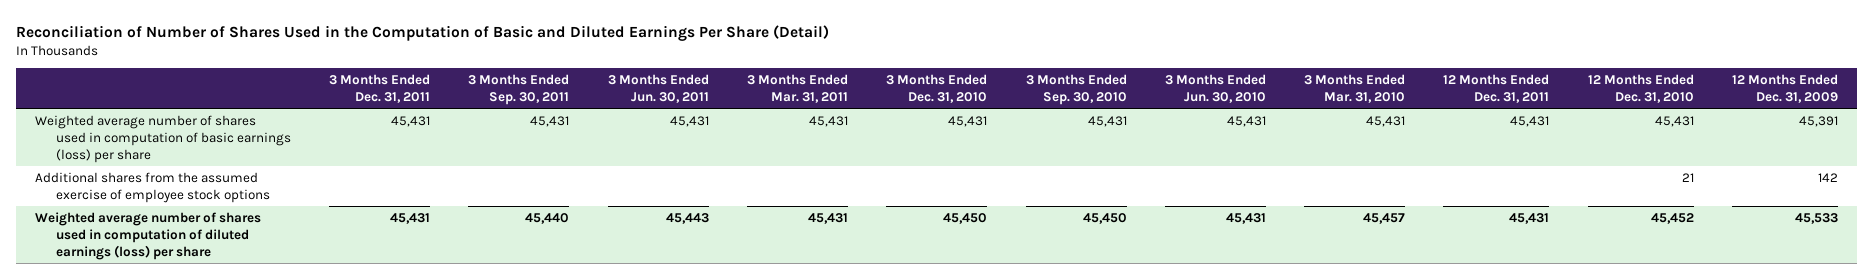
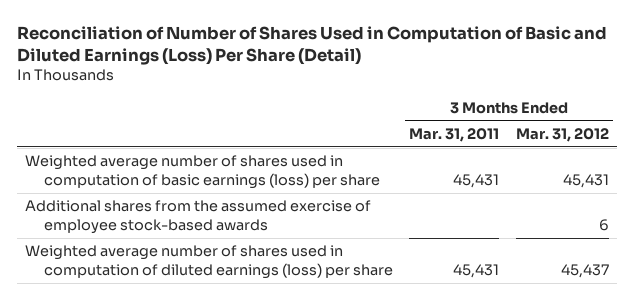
- Reconciliation of Number of Shares Used in the Computation of Basic and Diluted Earnings Per Share (Detail)
+ Reconciliation of Number of Shares Used in Computation of Basic and Diluted Earnings (Loss) Per Share (Detail)
- | 3 Months Ended Dec. 31, 2011 | 3 Months Ended Sep. 30, 2011 | 3 Months Ended Jun. 30, 2011 | 3 Months Ended Mar. 31, 2011 | 3 Months Ended Dec. 31, 2010 | 3 Months Ended Sep. 30, 2010 | 3 Months Ended Jun. 30, 2010 | 3 Months Ended Mar. 31, 2010 | 12 Months Ended Dec. 31, 2011 | 12 Months Ended Dec. 31, 2010 | 12 Months Ended Dec. 31, 2009
+ | 3 Months Ended Mar. 31, 2011 | 3 Months Ended Mar. 31, 2012
- Additional shares from the assumed exercise of employee stock options | | | | | | | | | | 21 | 142
+ Additional shares from the assumed exercise of employee stock-based awards | | 6

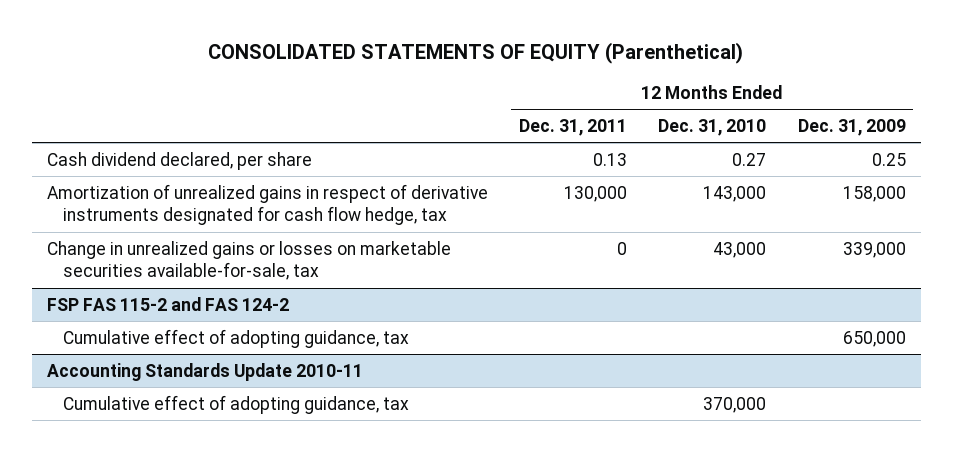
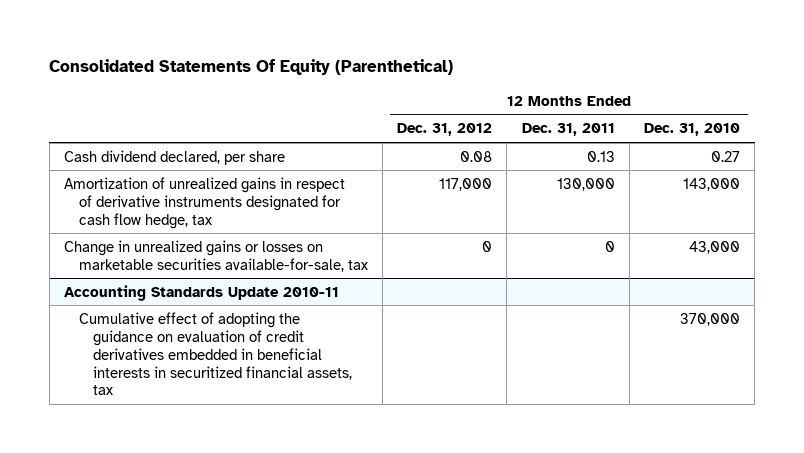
- CONSOLIDATED STATEMENTS OF EQUITY (Parenthetical)
+ Consolidated Statements Of Equity (Parenthetical)
- | 12 Months Ended Dec. 31, 2011 | 12 Months Ended Dec. 31, 2010 | 12 Months Ended Dec. 31, 2009
+ | 12 Months Ended Dec. 31, 2012 | 12 Months Ended Dec. 31, 2011 | 12 Months Ended Dec. 31, 2010
- FSP FAS 115-2 and FAS 124-2
- Cumulative effect of adopting guidance, tax | | | 650,000
@ Accounting Standards Update 2010-11
- Cumulative effect of adopting guidance, tax | | 370,000 |
+ Cumulative effect of adopting the guidance on evaluation of credit derivatives embedded in beneficial interests in securitized financial assets, tax | | | 370,000

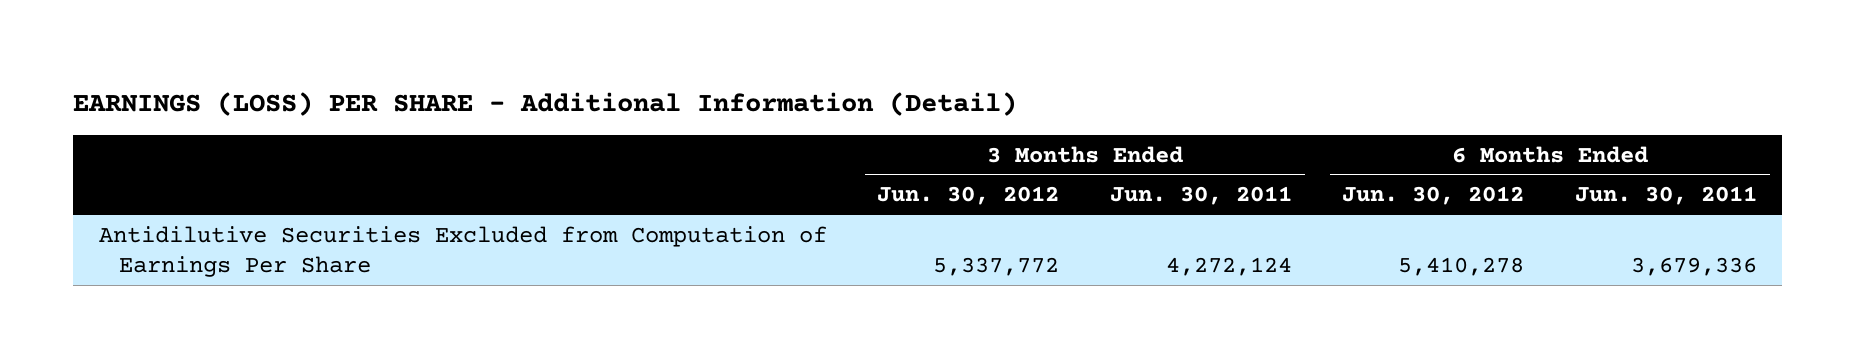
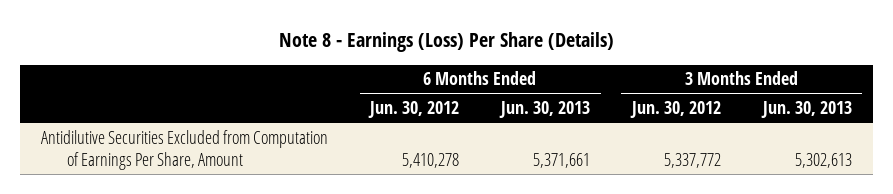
- EARNINGS (LOSS) PER SHARE - Additional Information (Detail)
+ Note 8 - Earnings (Loss) Per Share (Details)
- | 3 Months Ended Jun. 30, 2012 | 3 Months Ended Jun. 30, 2011 | 6 Months Ended Jun. 30, 2012 | 6 Months Ended Jun. 30, 2011
+ | 6 Months Ended Jun. 30, 2012 | 6 Months Ended Jun. 30, 2013 | 3 Months Ended Jun. 30, 2012 | 3 Months Ended Jun. 30, 2013
- Antidilutive Securities Excluded from Computation of Earnings Per Share | 5,337,772 | 4,272,124 | 5,410,278 | 3,679,336
+ Antidilutive Securities Excluded from Computation of Earnings Per Share, Amount | 5,410,278 | 5,371,661 | 5,337,772 | 5,302,613

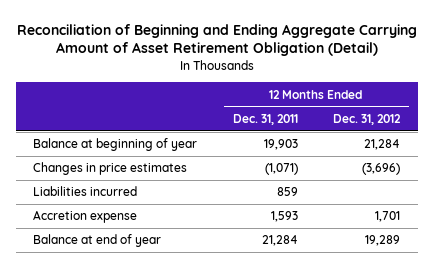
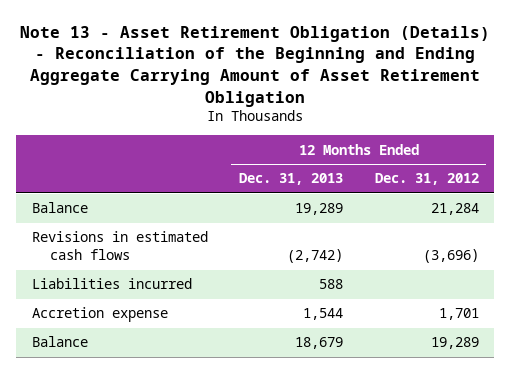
- Reconciliation of Beginning and Ending Aggregate Carrying Amount of Asset Retirement Obligation (Detail)
+ Note 13 - Asset Retirement Obligation (Details) - Reconciliation of the Beginning and Ending Aggregate Carrying Amount of Asset Retirement Obligation
- | 12 Months Ended Dec. 31, 2011 | 12 Months Ended Dec. 31, 2012
+ | 12 Months Ended Dec. 31, 2013 | 12 Months Ended Dec. 31, 2012
- Balance at beginning of year | 19,903 | 21,284
- Changes in price estimates | (1,071) | (3,696)
+ Balance | 19,289 | 21,284
+ Revisions in estimated cash flows | (2,742) | (3,696)
- Balance at end of year | 21,284 | 19,289
+ Balance | 18,679 | 19,289

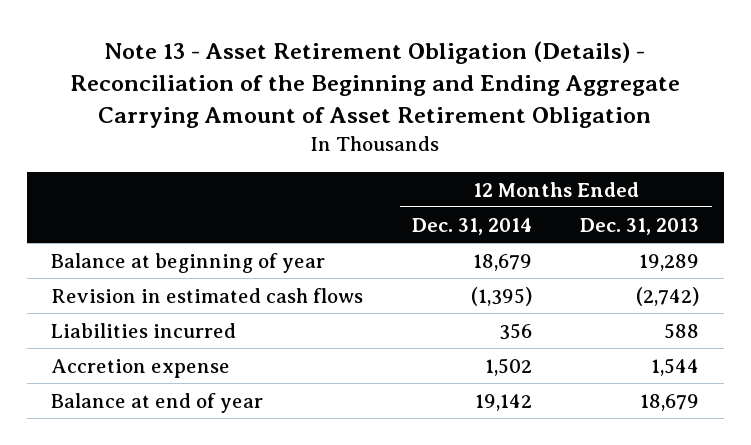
- | 12 Months Ended Dec. 31, 2013 | 12 Months Ended Dec. 31, 2012
+ | 12 Months Ended Dec. 31, 2014 | 12 Months Ended Dec. 31, 2013
- Balance | 19,289 | 21,284
- Revisions in estimated cash flows | (2,742) | (3,696)
+ Balance at beginning of year | 18,679 | 19,289
+ Revision in estimated cash flows | (1,395) | (2,742)
- Balance | 18,679 | 19,289
+ Balance at end of year | 19,142 | 18,679

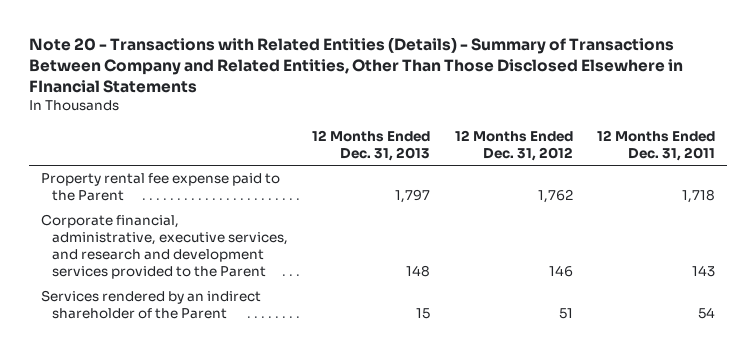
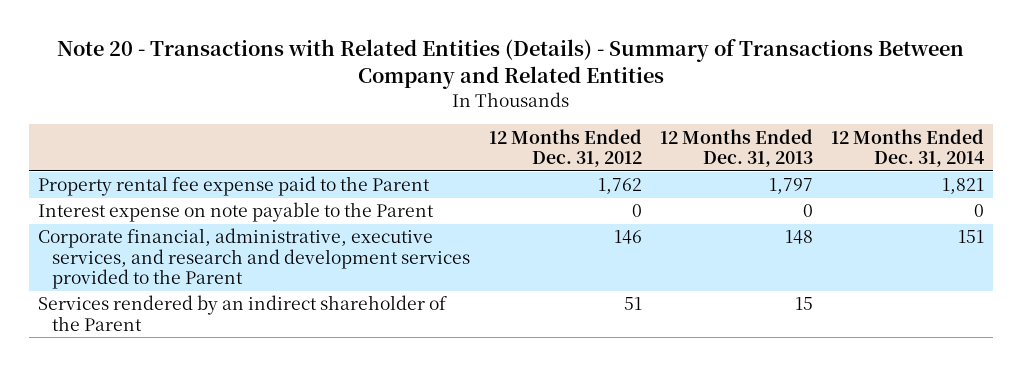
- Note 20 - Transactions with Related Entities (Details) - Summary of Transactions Between Company and Related Entities, Other Than Those Disclosed Elsewhere in FInancial Statements
+ Note 20 - Transactions with Related Entities (Details) - Summary of Transactions Between Company and Related Entities
- | 12 Months Ended Dec. 31, 2013 | 12 Months Ended Dec. 31, 2012 | 12 Months Ended Dec. 31, 2011
+ | 12 Months Ended Dec. 31, 2012 | 12 Months Ended Dec. 31, 2013 | 12 Months Ended Dec. 31, 2014
+ Interest expense on note payable to the Parent | 0 | 0 | 0

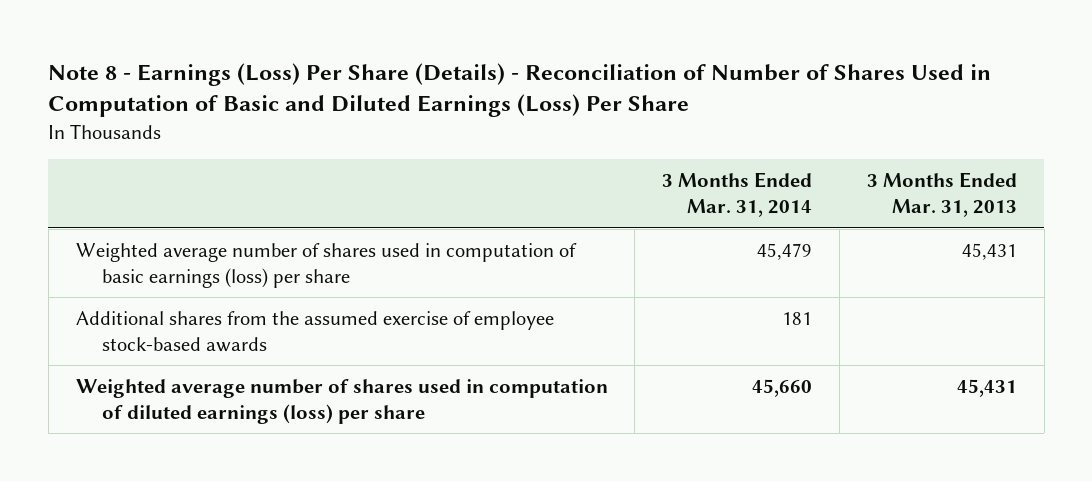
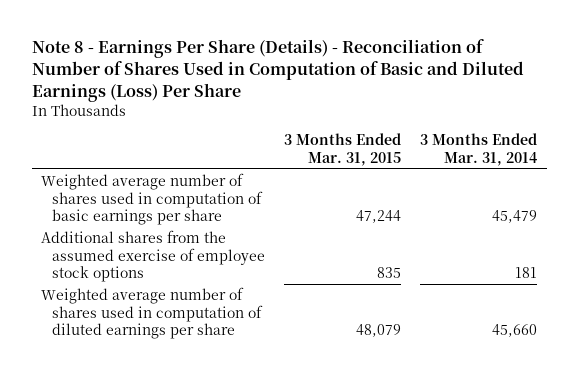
- Note 8 - Earnings (Loss) Per Share (Details) - Reconciliation of Number of Shares Used in Computation of Basic and Diluted Earnings (Loss) Per Share
+ Note 8 - Earnings Per Share (Details) - Reconciliation of Number of Shares Used in Computation of Basic and Diluted Earnings (Loss) Per Share
- | 3 Months Ended Mar. 31, 2014 | 3 Months Ended Mar. 31, 2013
+ | 3 Months Ended Mar. 31, 2015 | 3 Months Ended Mar. 31, 2014
- Weighted average number of shares used in computation of basic earnings (loss) per share | 45,479 | 45,431
- Additional shares from the assumed exercise of employee stock-based awards | 181 |
- Weighted average number of shares used in computation of diluted earnings (loss) per share | 45,660 | 45,431
+ Weighted average number of shares used in computation of basic earnings per share | 47,244 | 45,479
+ Additional shares from the assumed exercise of employee stock options | 835 | 181
+ Weighted average number of shares used in computation of diluted earnings per share | 48,079 | 45,660

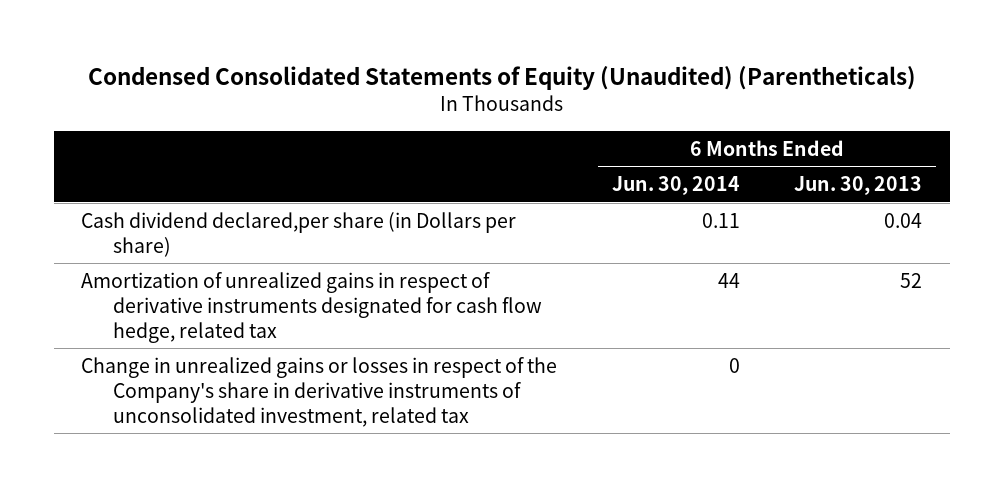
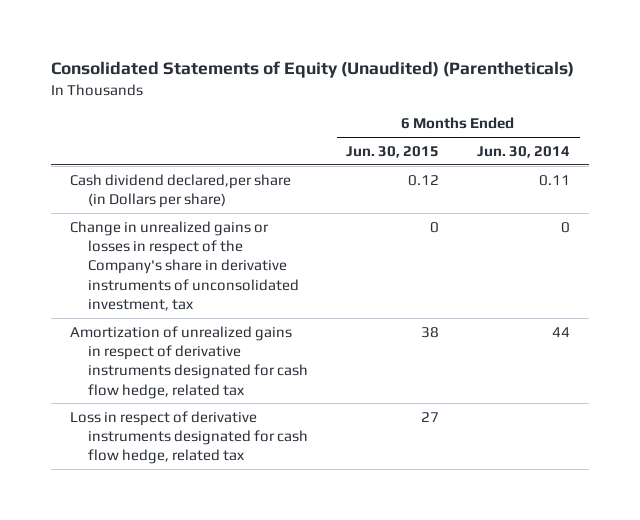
- Condensed Consolidated Statements of Equity (Unaudited) (Parentheticals)
+ Consolidated Statements of Equity (Unaudited) (Parentheticals)
- | 6 Months Ended Jun. 30, 2014 | 6 Months Ended Jun. 30, 2013
+ | 6 Months Ended Jun. 30, 2015 | 6 Months Ended Jun. 30, 2014
+ Change in unrealized gains or losses in respect of the Company's share in derivative instruments of unconsolidated investment, tax | 0 | 0
- Change in unrealized gains or losses in respect of the Company's share in derivative instruments of unconsolidated investment, related tax | 0 |
+ Loss in respect of derivative instruments designated for cash flow hedge, related tax | 27 |

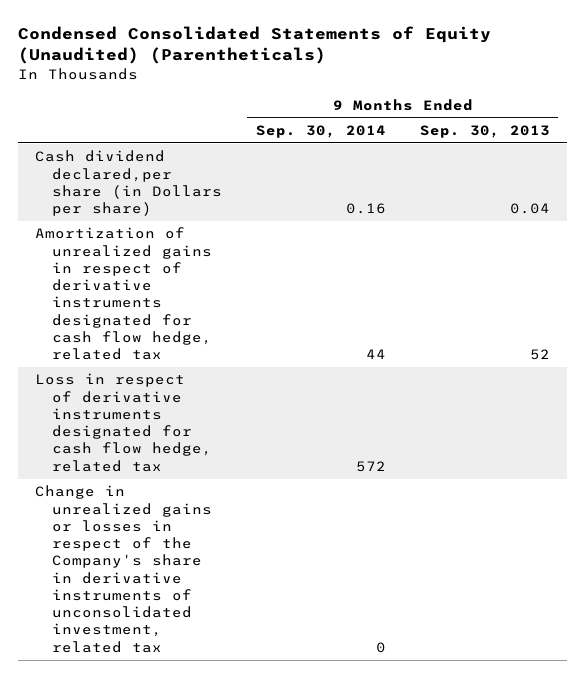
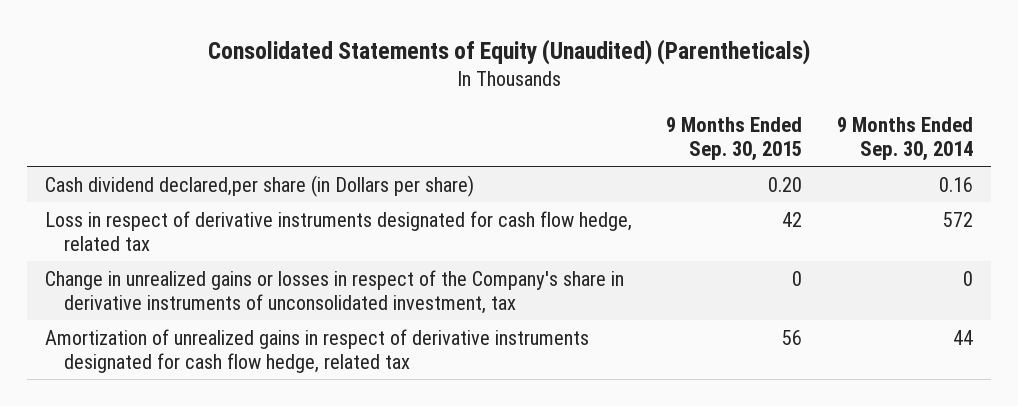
- Condensed Consolidated Statements of Equity (Unaudited) (Parentheticals)
+ Consolidated Statements of Equity (Unaudited) (Parentheticals)
- | 9 Months Ended Sep. 30, 2014 | 9 Months Ended Sep. 30, 2013
+ | 9 Months Ended Sep. 30, 2015 | 9 Months Ended Sep. 30, 2014
- Change in unrealized gains or losses in respect of the Company's share in derivative instruments of unconsolidated investment, related tax | 0 |
+ Change in unrealized gains or losses in respect of the Company's share in derivative instruments of unconsolidated investment, tax | 0 | 0
moved down: Amortization of unrealized gains in respect of derivative instruments designated for cash flow hedge, related tax | 56 | 44

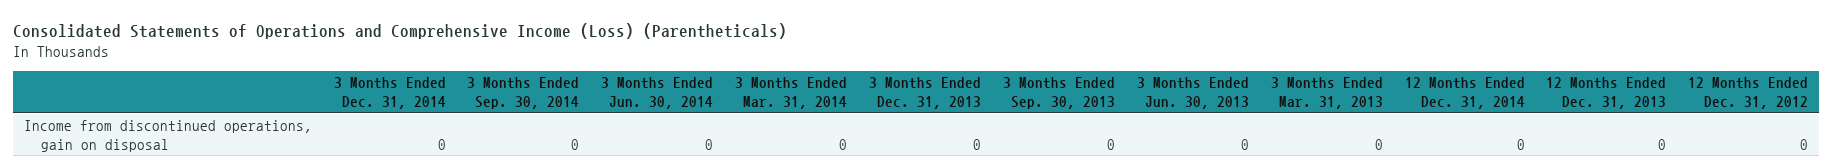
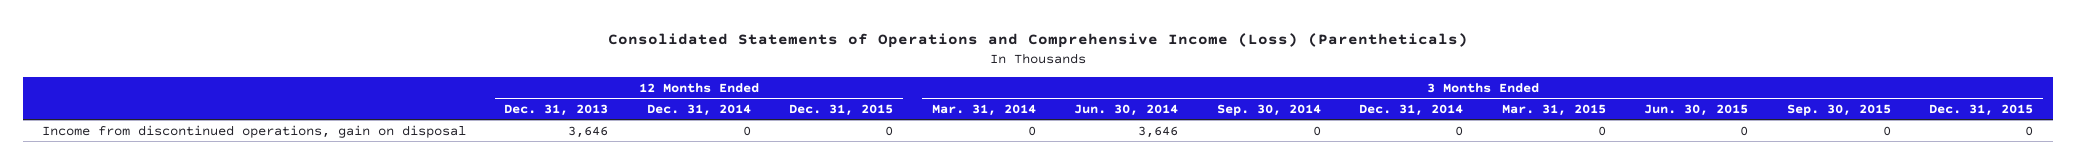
- | 3 Months Ended Dec. 31, 2014 | 3 Months Ended Sep. 30, 2014 | 3 Months Ended Jun. 30, 2014 | 3 Months Ended Mar. 31, 2014 | 3 Months Ended Dec. 31, 2013 | 3 Months Ended Sep. 30, 2013 | 3 Months Ended Jun. 30, 2013 | 3 Months Ended Mar. 31, 2013 | 12 Months Ended Dec. 31, 2014 | 12 Months Ended Dec. 31, 2013 | 12 Months Ended Dec. 31, 2012
+ | 12 Months Ended Dec. 31, 2013 | 12 Months Ended Dec. 31, 2014 | 12 Months Ended Dec. 31, 2015 | 3 Months Ended Mar. 31, 2014 | 3 Months Ended Jun. 30, 2014 | 3 Months Ended Sep. 30, 2014 | 3 Months Ended Dec. 31, 2014 | 3 Months Ended Mar. 31, 2015 | 3 Months Ended Jun. 30, 2015 | 3 Months Ended Sep. 30, 2015 | 3 Months Ended Dec. 31, 2015
- Income from discontinued operations, gain on disposal | 0 | 0 | 0 | 0 | 0 | 0 | 0 | 0 | 0 | 0 | 0
+ Income from discontinued operations, gain on disposal | 3,646 | 0 | 0 | 0 | 3,646 | 0 | 0 | 0 | 0 | 0 | 0

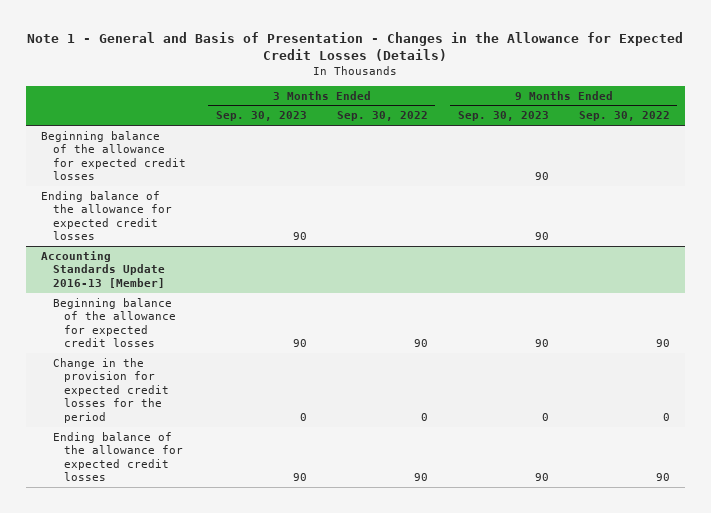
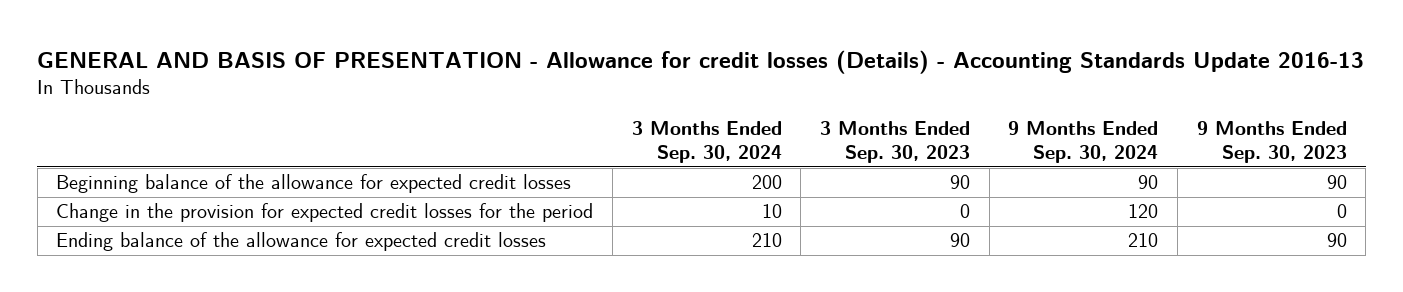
- Note 1 - General and Basis of Presentation - Changes in the Allowance for Expected Credit Losses (Details)
+ GENERAL AND BASIS OF PRESENTATION - Allowance for credit losses (Details) - Accounting Standards Update 2016-13
- | 3 Months Ended Sep. 30, 2023 | 3 Months Ended Sep. 30, 2022 | 9 Months Ended Sep. 30, 2023 | 9 Months Ended Sep. 30, 2022
+ | 3 Months Ended Sep. 30, 2024 | 3 Months Ended Sep. 30, 2023 | 9 Months Ended Sep. 30, 2024 | 9 Months Ended Sep. 30, 2023
- Beginning balance of the allowance for expected credit losses | | | 90 |
- Ending balance of the allowance for expected credit losses | 90 | | 90 |
- Accounting Standards Update 2016-13 [Member]

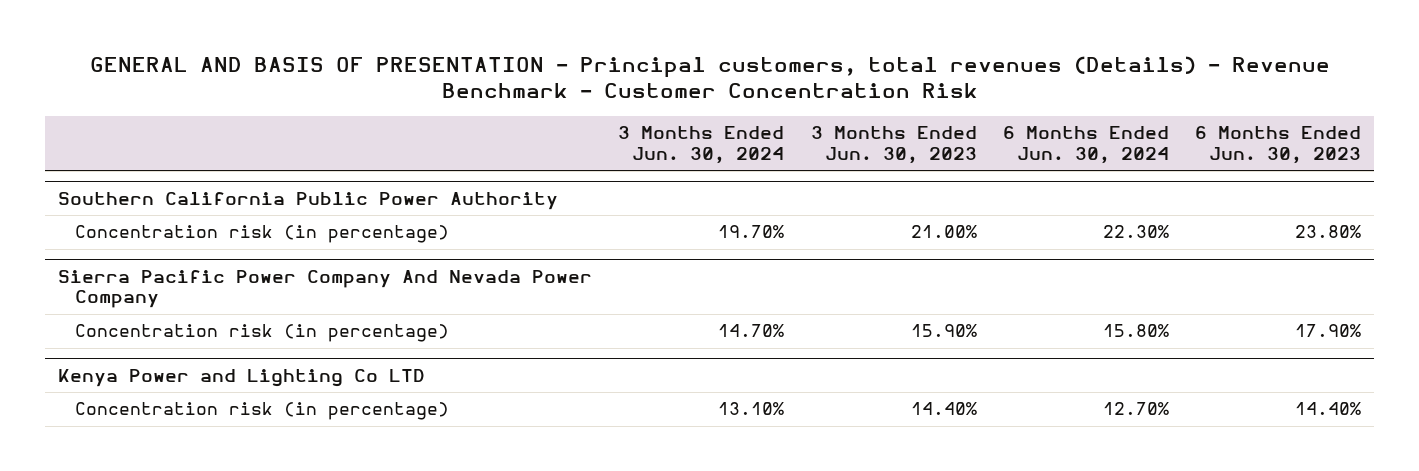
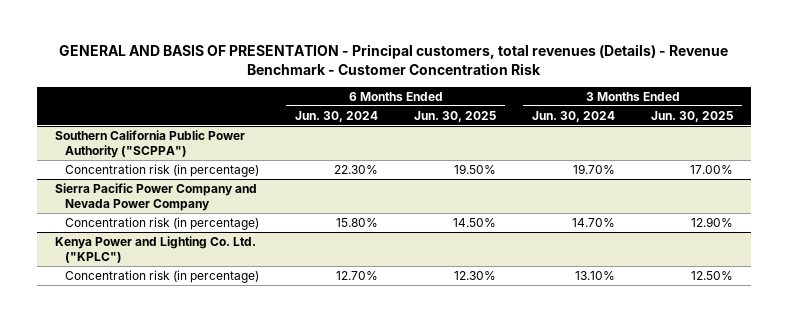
- | 3 Months Ended Jun. 30, 2024 | 3 Months Ended Jun. 30, 2023 | 6 Months Ended Jun. 30, 2024 | 6 Months Ended Jun. 30, 2023
+ | 6 Months Ended Jun. 30, 2024 | 6 Months Ended Jun. 30, 2025 | 3 Months Ended Jun. 30, 2024 | 3 Months Ended Jun. 30, 2025
- Southern California Public Power Authority
+ Southern California Public Power Authority ("SCPPA")
- Sierra Pacific Power Company And Nevada Power Company
+ Sierra Pacific Power Company and Nevada Power Company
- Kenya Power and Lighting Co LTD
+ Kenya Power and Lighting Co. Ltd. ("KPLC")

